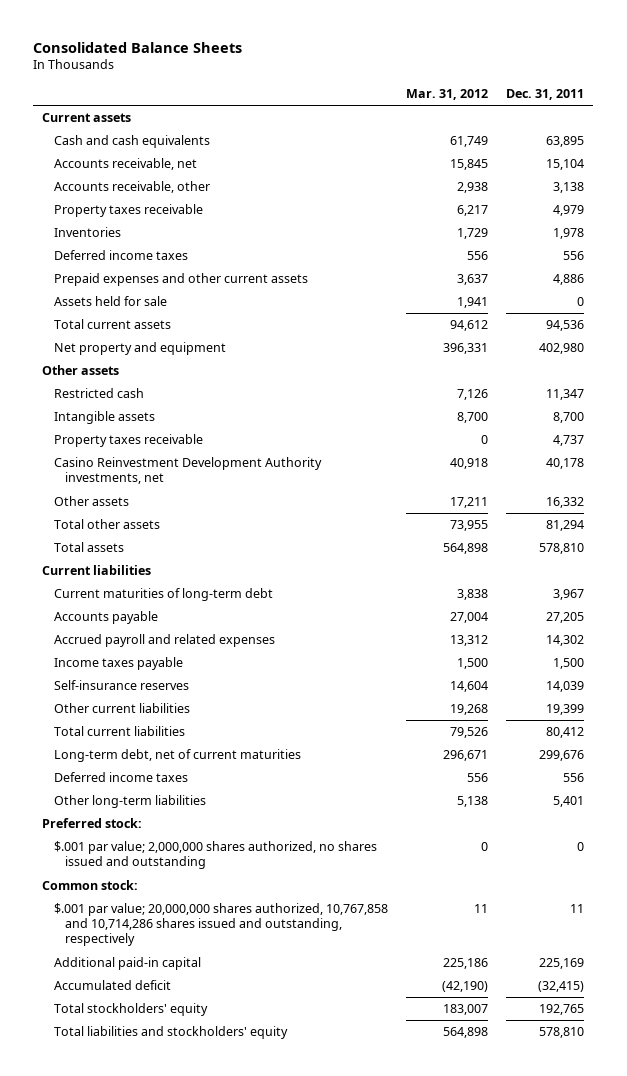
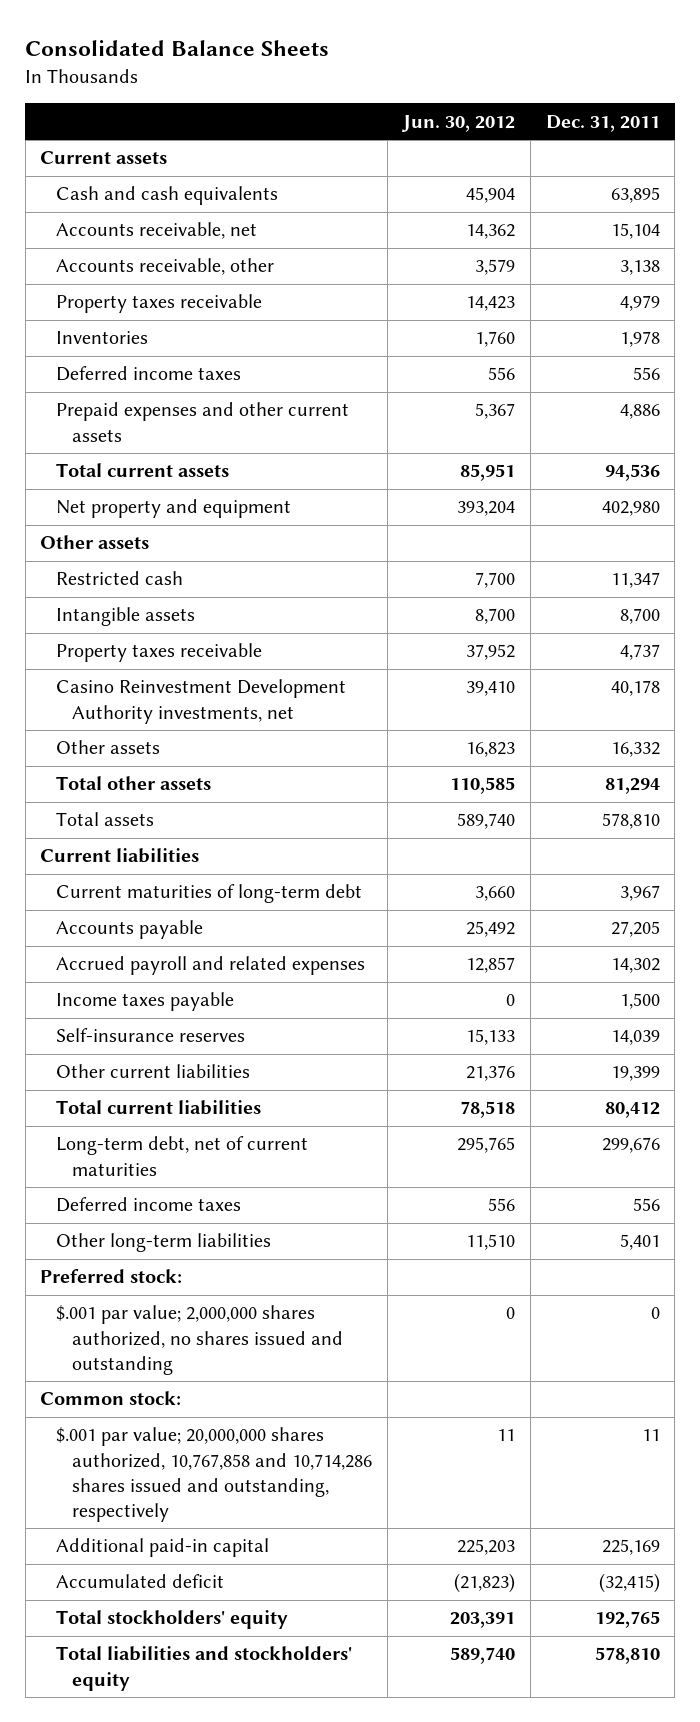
- | Mar. 31, 2012 | Dec. 31, 2011
+ | Jun. 30, 2012 | Dec. 31, 2011
- Assets held for sale | 1,941 | 0

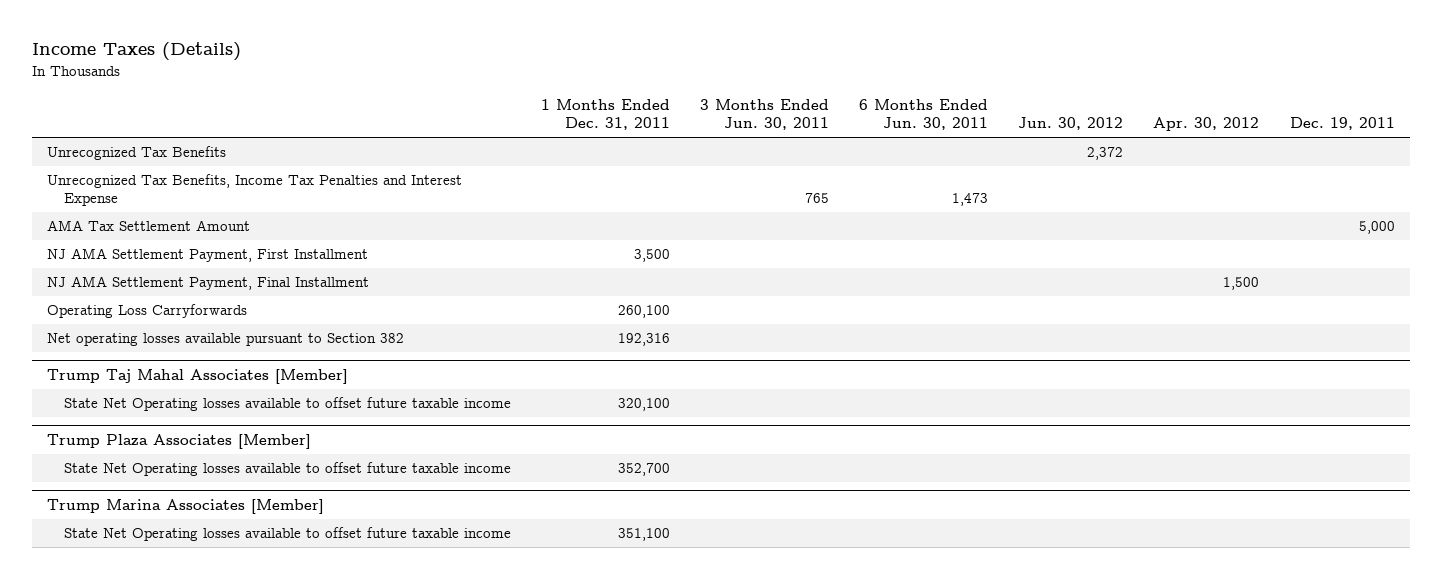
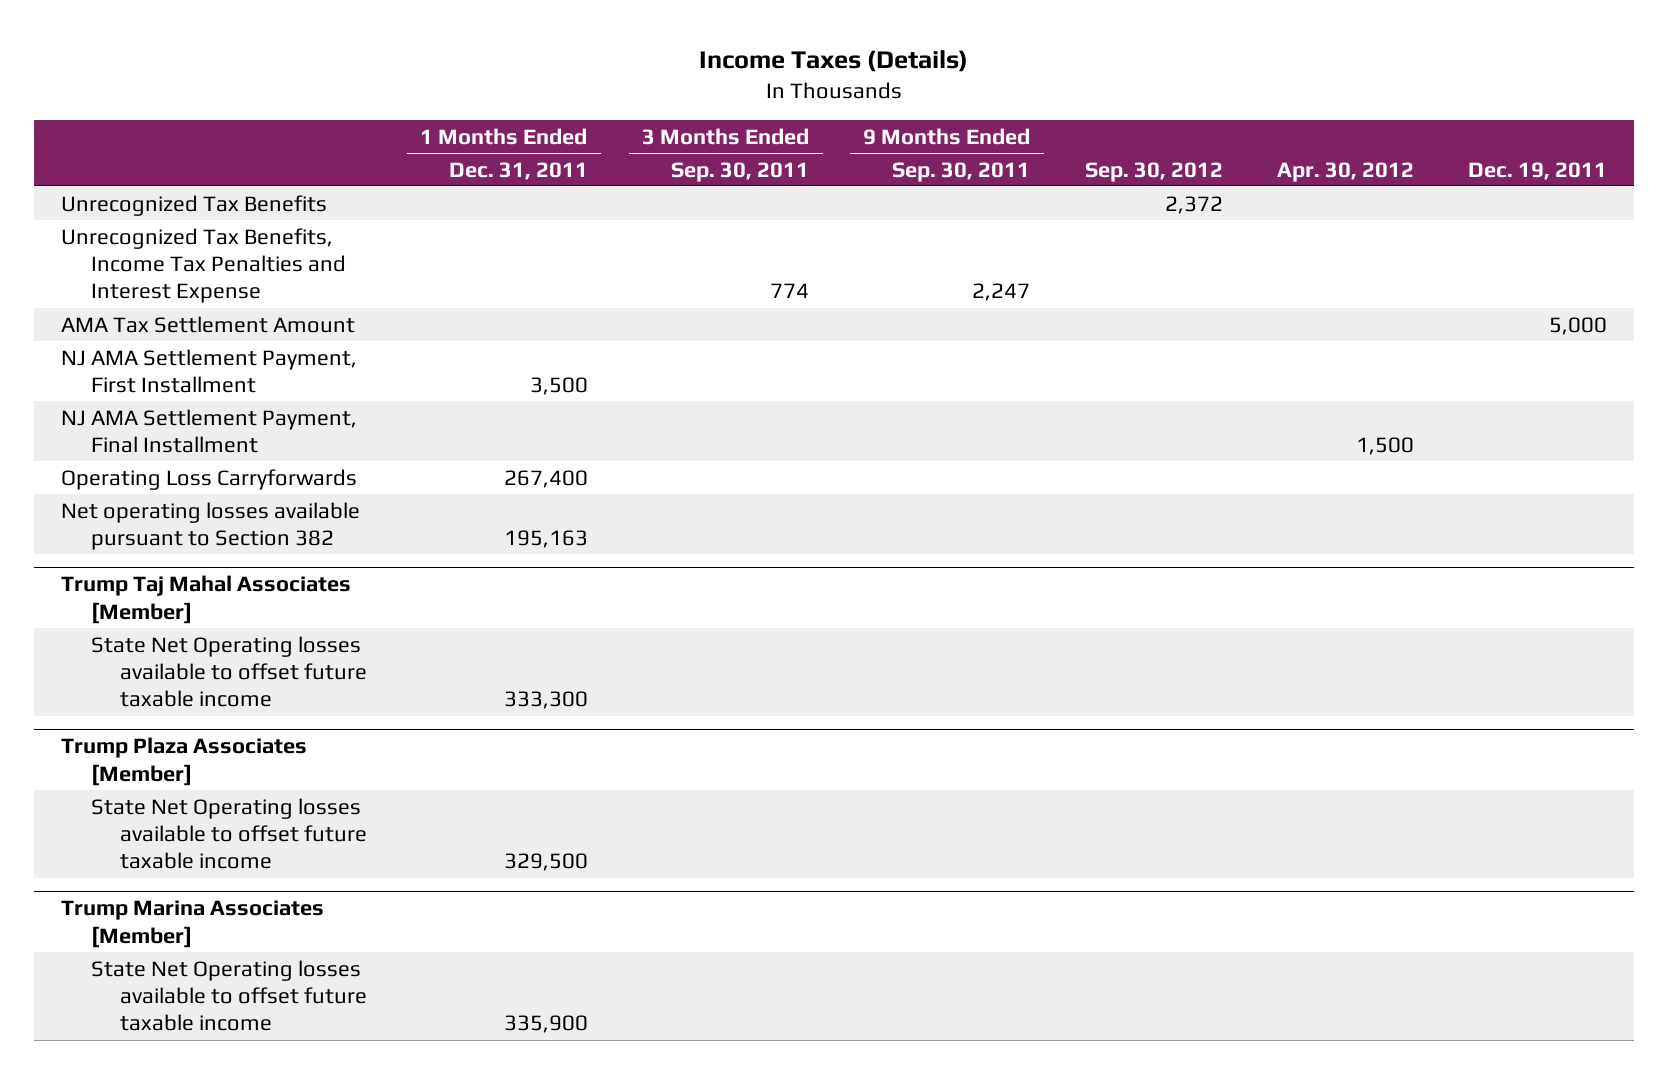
- | 1 Months Ended Dec. 31, 2011 | 3 Months Ended Jun. 30, 2011 | 6 Months Ended Jun. 30, 2011 | Jun. 30, 2012 | Apr. 30, 2012 | Dec. 19, 2011
+ | 1 Months Ended Dec. 31, 2011 | 3 Months Ended Sep. 30, 2011 | 9 Months Ended Sep. 30, 2011 | Sep. 30, 2012 | Apr. 30, 2012 | Dec. 19, 2011
- Operating Loss Carryforwards | 260,100 | | | | |
- Net operating losses available pursuant to Section 382 | 192,316 | | | | |
+ Operating Loss Carryforwards | 267,400 | | | | |
+ Net operating losses available pursuant to Section 382 | 195,163 | | | | |
@ Trump Taj Mahal Associates [Member]
- State Net Operating losses available to offset future taxable income | 320,100 | | | | |
+ State Net Operating losses available to offset future taxable income | 333,300 | | | | |
@ Trump Plaza Associates [Member]
- State Net Operating losses available to offset future taxable income | 352,700 | | | | |
+ State Net Operating losses available to offset future taxable income | 329,500 | | | | |
@ Trump Marina Associates [Member]
- State Net Operating losses available to offset future taxable income | 351,100 | | | | |
+ State Net Operating losses available to offset future taxable income | 335,900 | | | | |

